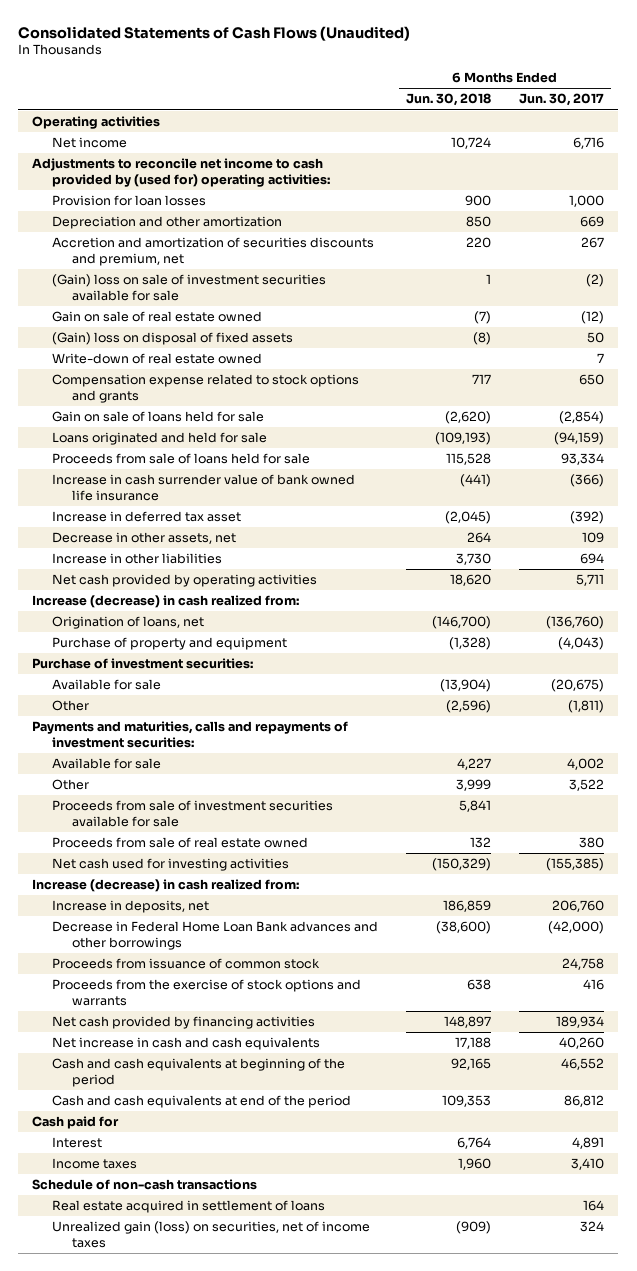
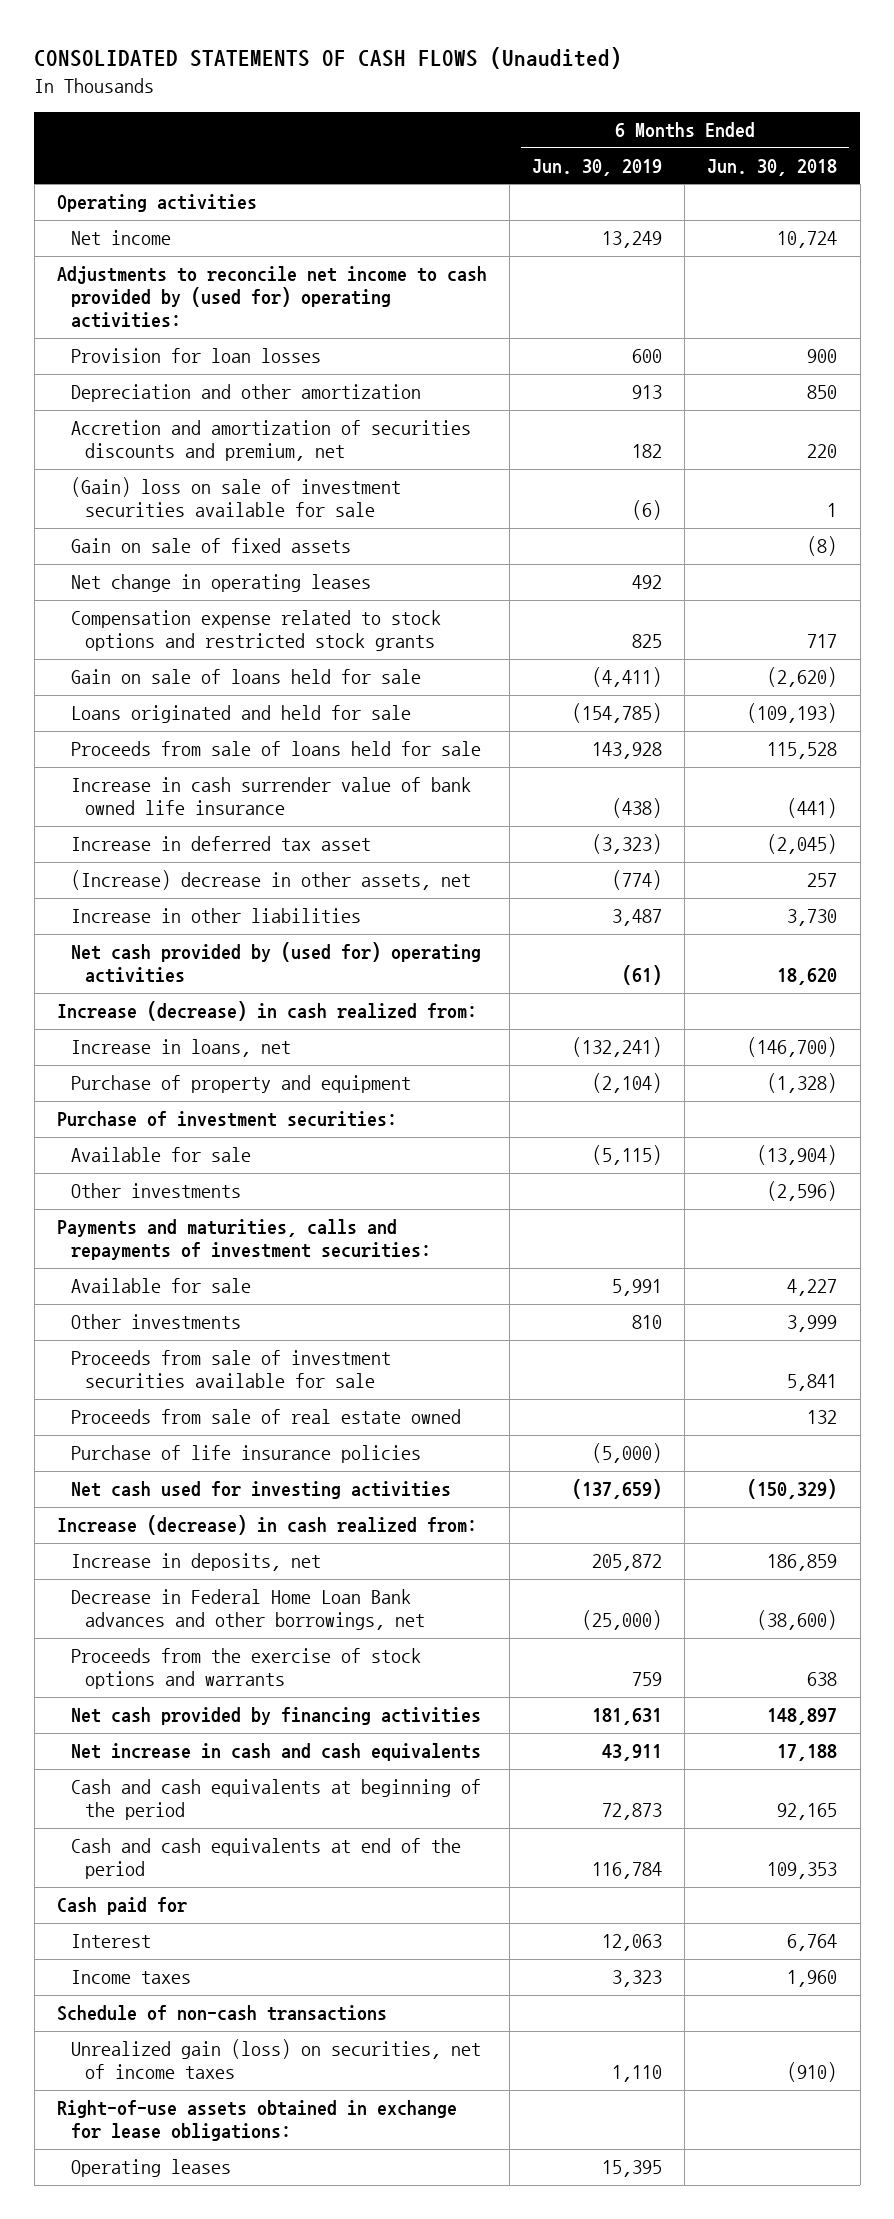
- Consolidated Statements of Cash Flows (Unaudited)
+ CONSOLIDATED STATEMENTS OF CASH FLOWS (Unaudited)
- | 6 Months Ended Jun. 30, 2018 | 6 Months Ended Jun. 30, 2017
+ | 6 Months Ended Jun. 30, 2019 | 6 Months Ended Jun. 30, 2018
- Gain on sale of real estate owned | (7) | (12)
- (Gain) loss on disposal of fixed assets | (8) | 50
- Write-down of real estate owned | | 7
- Compensation expense related to stock options and grants | 717 | 650
+ Gain on sale of fixed assets | | (8)
+ Net change in operating leases | 492 |
+ Compensation expense related to stock options and restricted stock grants | 825 | 717
- Decrease in other assets, net | 264 | 109
+ (Increase) decrease in other assets, net | (774) | 257
- Net cash provided by operating activities | 18,620 | 5,711
+ Net cash provided by (used for) operating activities | (61) | 18,620
- Origination of loans, net | (146,700) | (136,760)
+ Increase in loans, net | (132,241) | (146,700)
- Other | (2,596) | (1,811)
+ Other investments | | (2,596)
- Other | 3,999 | 3,522
+ Other investments | 810 | 3,999
+ Purchase of life insurance policies | (5,000) |
- Decrease in Federal Home Loan Bank advances and other borrowings | (38,600) | (42,000)
- Proceeds from issuance of common stock | | 24,758
+ Decrease in Federal Home Loan Bank advances and other borrowings, net | (25,000) | (38,600)
- Real estate acquired in settlement of loans | | 164
- Unrealized gain (loss) on securities, net of income taxes | (909) | 324
+ Unrealized gain (loss) on securities, net of income taxes | 1,110 | (910)
+ Right-of-use assets obtained in exchange for lease obligations:
+ Operating leases | 15,395 |

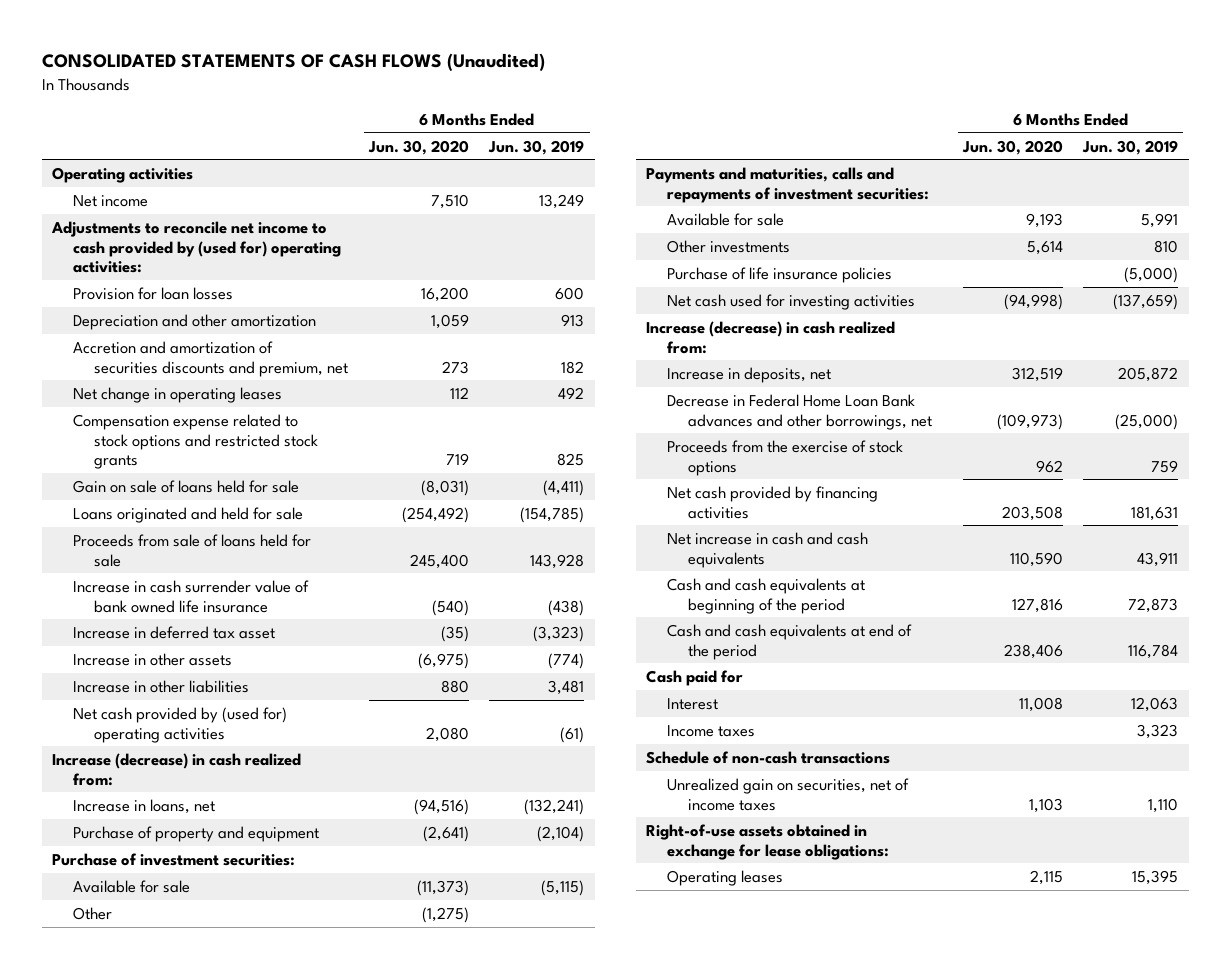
- | 6 Months Ended Jun. 30, 2019 | 6 Months Ended Jun. 30, 2018
+ | 6 Months Ended Jun. 30, 2020 | 6 Months Ended Jun. 30, 2019
- (Gain) loss on sale of investment securities available for sale | (6) | 1
- Gain on sale of fixed assets | | (8)
- (Increase) decrease in other assets, net | (774) | 257
- Increase in other liabilities | 3,487 | 3,730
+ Increase in other assets | (6,975) | (774)
+ Increase in other liabilities | 880 | 3,481
- Other investments | | (2,596)
+ Other | (1,275) |
- Proceeds from sale of investment securities available for sale | | 5,841
- Proceeds from sale of real estate owned | | 132
- Proceeds from the exercise of stock options and warrants | 759 | 638
+ Proceeds from the exercise of stock options | 962 | 759
- Unrealized gain (loss) on securities, net of income taxes | 1,110 | (910)
+ Unrealized gain on securities, net of income taxes | 1,103 | 1,110

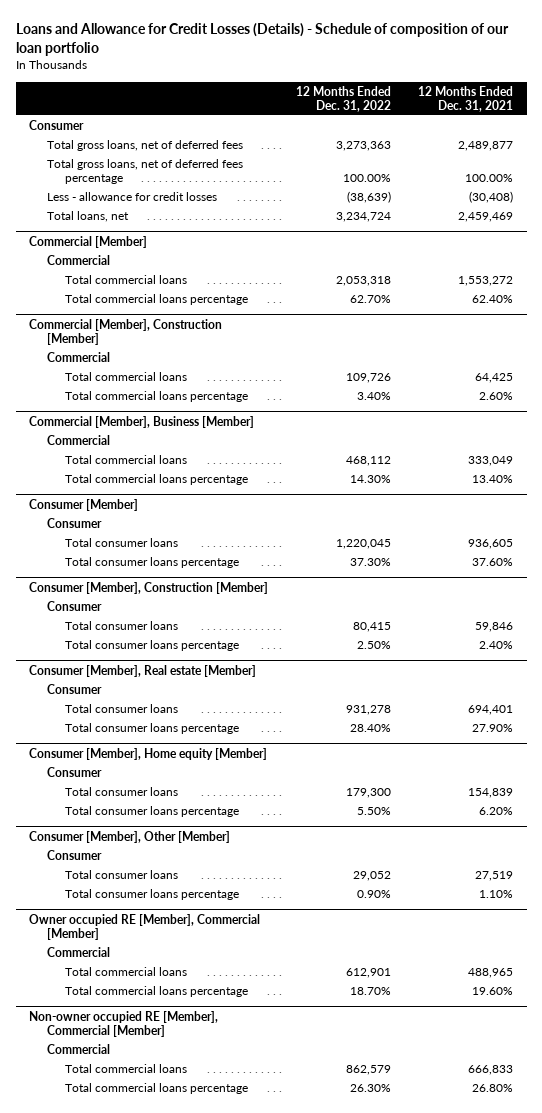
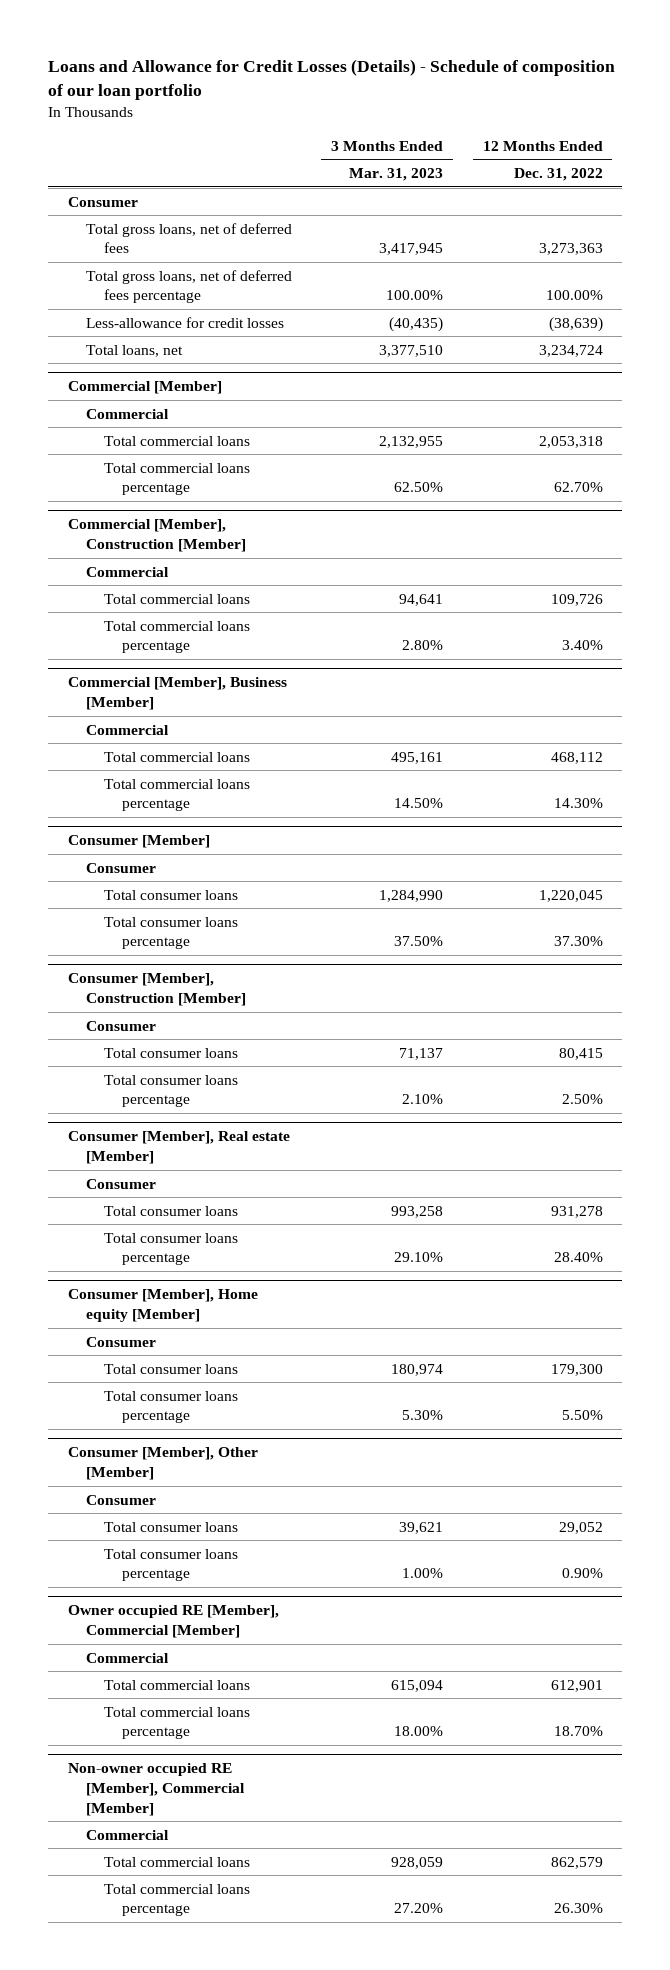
- | 12 Months Ended Dec. 31, 2022 | 12 Months Ended Dec. 31, 2021
+ | 3 Months Ended Mar. 31, 2023 | 12 Months Ended Dec. 31, 2022
- Less - allowance for credit losses | (38,639) | (30,408)
+ Less-allowance for credit losses | (40,435) | (38,639)

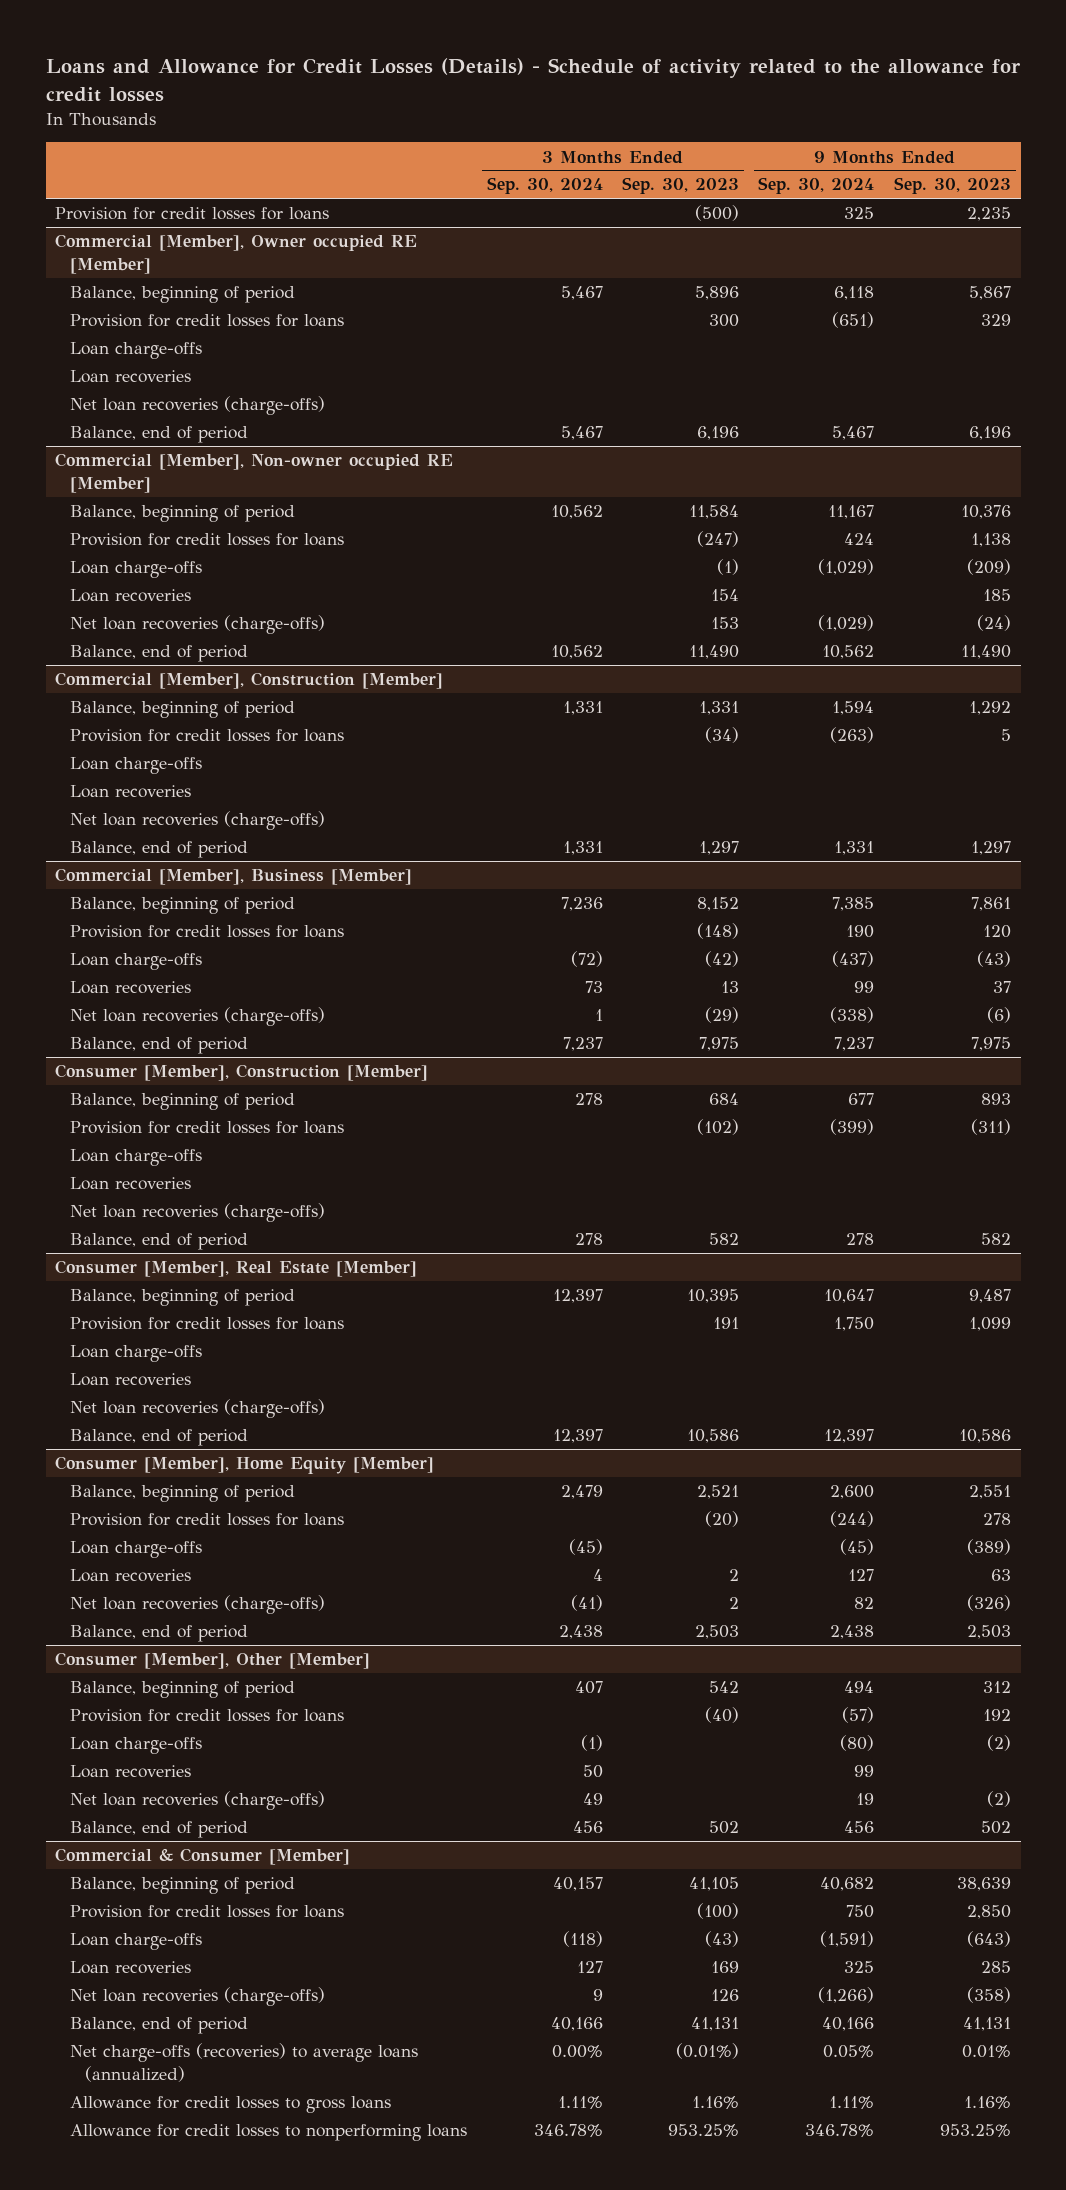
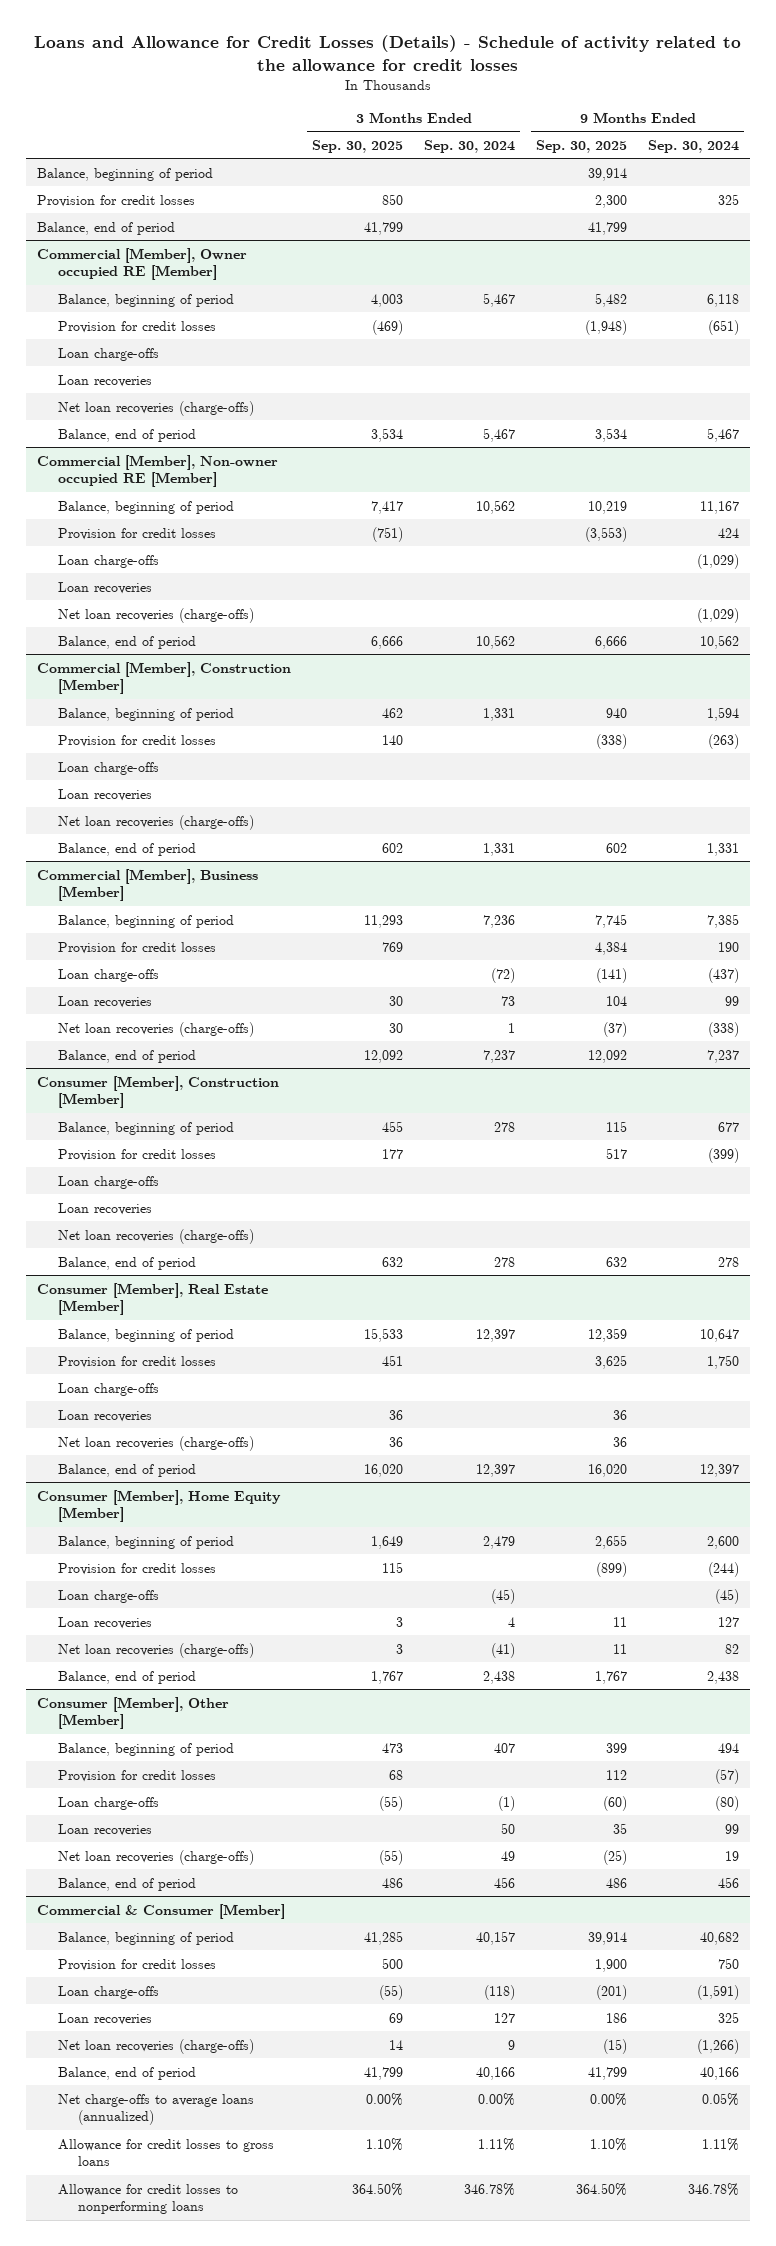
- | 3 Months Ended Sep. 30, 2024 | 3 Months Ended Sep. 30, 2023 | 9 Months Ended Sep. 30, 2024 | 9 Months Ended Sep. 30, 2023
+ | 3 Months Ended Sep. 30, 2025 | 3 Months Ended Sep. 30, 2024 | 9 Months Ended Sep. 30, 2025 | 9 Months Ended Sep. 30, 2024
- Provision for credit losses for loans | | (500) | 325 | 2,235
+ Balance, beginning of period | | | 39,914 |
+ Provision for credit losses | 850 | | 2,300 | 325
+ Balance, end of period | 41,799 | | 41,799 |
@ Commercial [Member], Owner occupied RE [Member]
- Provision for credit losses for loans | | 300 | (651) | 329
+ Provision for credit losses | (469) | | (1,948) | (651)
@ Commercial [Member], Non-owner occupied RE [Member]
- Provision for credit losses for loans | | (247) | 424 | 1,138
+ Provision for credit losses | (751) | | (3,553) | 424
@ Commercial [Member], Construction [Member]
- Provision for credit losses for loans | | (34) | (263) | 5
+ Provision for credit losses | 140 | | (338) | (263)
@ Commercial [Member], Business [Member]
- Provision for credit losses for loans | | (148) | 190 | 120
+ Provision for credit losses | 769 | | 4,384 | 190
@ Consumer [Member], Construction [Member]
- Provision for credit losses for loans | | (102) | (399) | (311)
+ Provision for credit losses | 177 | | 517 | (399)
@ Consumer [Member], Real Estate [Member]
- Provision for credit losses for loans | | 191 | 1,750 | 1,099
+ Provision for credit losses | 451 | | 3,625 | 1,750
@ Consumer [Member], Home Equity [Member]
- Provision for credit losses for loans | | (20) | (244) | 278
+ Provision for credit losses | 115 | | (899) | (244)
@ Consumer [Member], Other [Member]
- Provision for credit losses for loans | | (40) | (57) | 192
+ Provision for credit losses | 68 | | 112 | (57)
@ Commercial & Consumer [Member]
- Provision for credit losses for loans | | (100) | 750 | 2,850
+ Provision for credit losses | 500 | | 1,900 | 750
- Net charge-offs (recoveries) to average loans (annualized) | 0.00% | (0.01%) | 0.05% | 0.01%
+ Net charge-offs to average loans (annualized) | 0.00% | 0.00% | 0.00% | 0.05%

